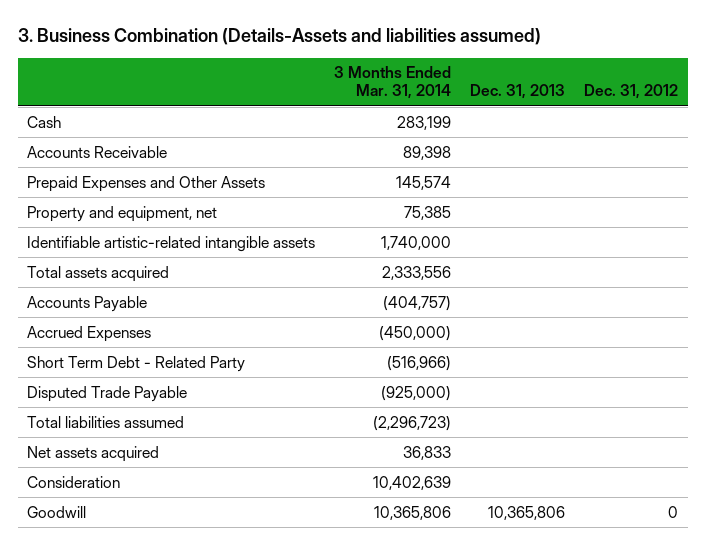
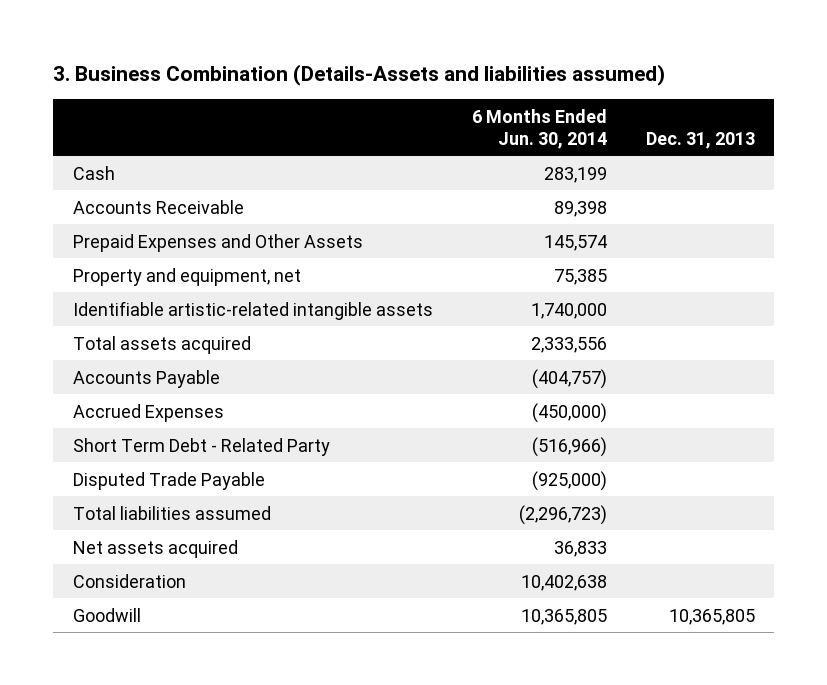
- | 3 Months Ended Mar. 31, 2014 | Dec. 31, 2013 | Dec. 31, 2012
+ | 6 Months Ended Jun. 30, 2014 | Dec. 31, 2013
- Goodwill | 10,365,806 | 10,365,806 | 0
+ Goodwill | 10,365,805 | 10,365,805

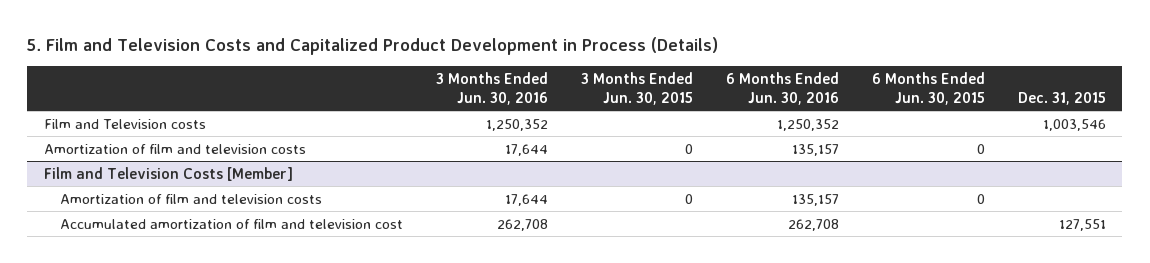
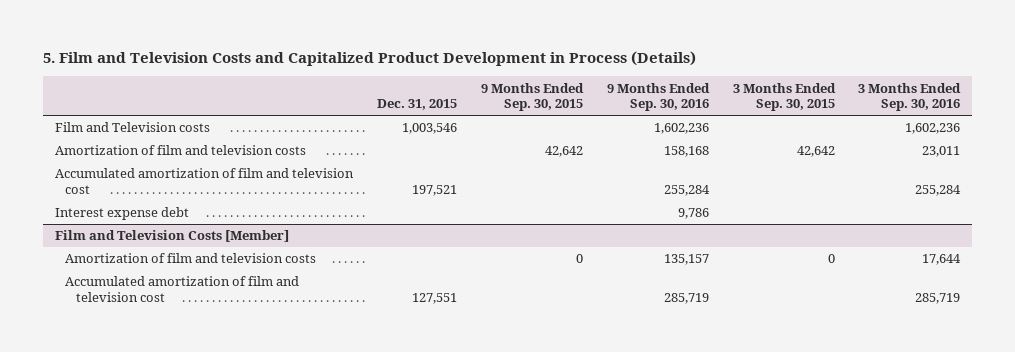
- | 3 Months Ended Jun. 30, 2016 | 3 Months Ended Jun. 30, 2015 | 6 Months Ended Jun. 30, 2016 | 6 Months Ended Jun. 30, 2015 | Dec. 31, 2015
+ | Dec. 31, 2015 | 9 Months Ended Sep. 30, 2015 | 9 Months Ended Sep. 30, 2016 | 3 Months Ended Sep. 30, 2015 | 3 Months Ended Sep. 30, 2016
+ Accumulated amortization of film and television cost | 197,521 | | 255,284 | | 255,284
+ Interest expense debt | | | 9,786 | |

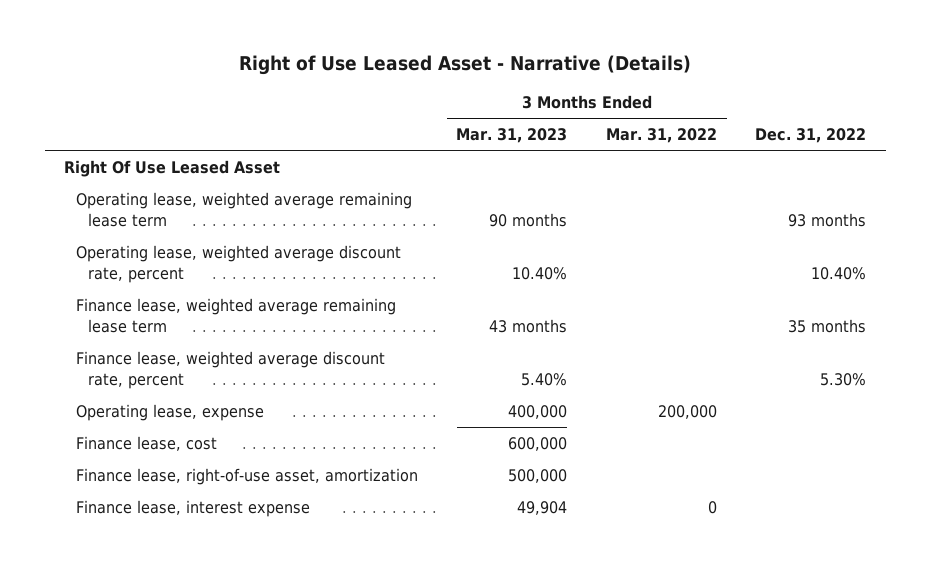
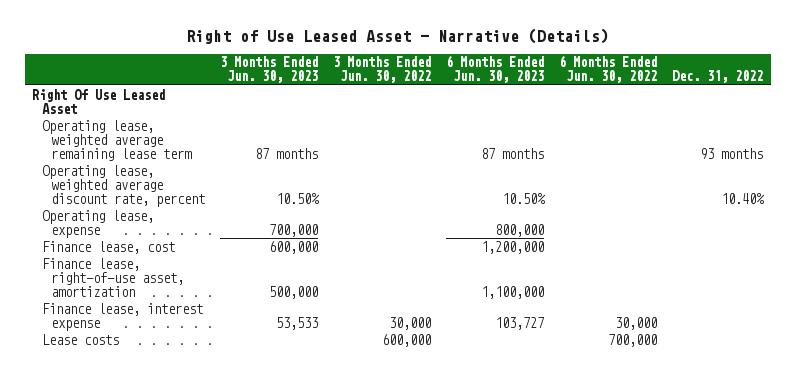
- | 3 Months Ended Mar. 31, 2023 | 3 Months Ended Mar. 31, 2022 | Dec. 31, 2022
+ | 3 Months Ended Jun. 30, 2023 | 3 Months Ended Jun. 30, 2022 | 6 Months Ended Jun. 30, 2023 | 6 Months Ended Jun. 30, 2022 | Dec. 31, 2022
- Finance lease, weighted average remaining lease term | 43 months | | 35 months
- Finance lease, weighted average discount rate, percent | 5.40% | | 5.30%
+ Lease costs | | 600,000 | | 700,000 |

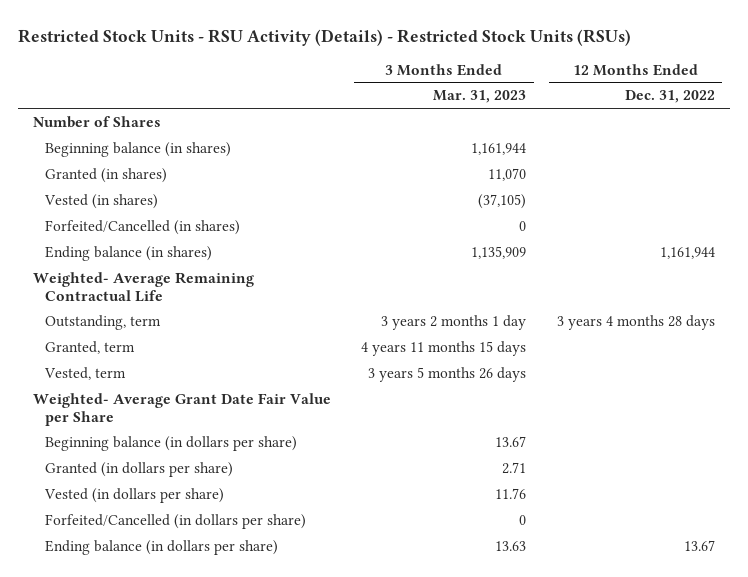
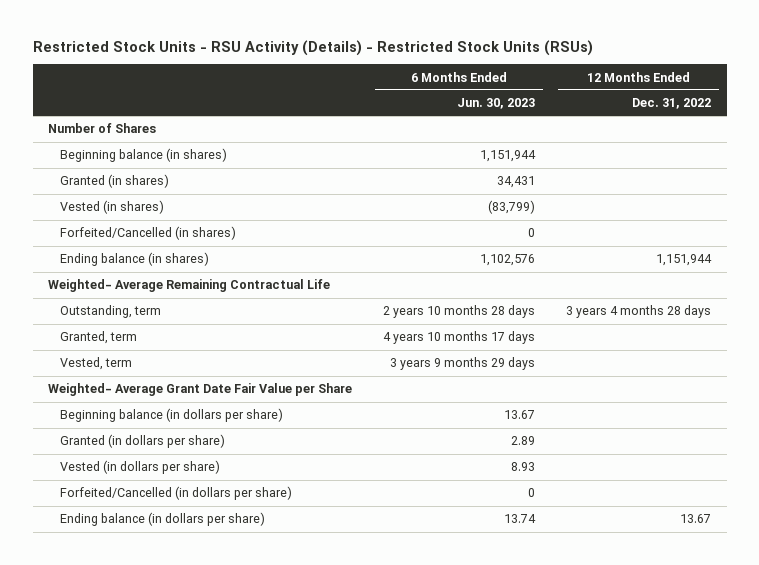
- | 3 Months Ended Mar. 31, 2023 | 12 Months Ended Dec. 31, 2022
+ | 6 Months Ended Jun. 30, 2023 | 12 Months Ended Dec. 31, 2022
- Ending balance (in shares) | 1,135,909 | 1,161,944
+ Ending balance (in shares) | 1,102,576 | 1,151,944

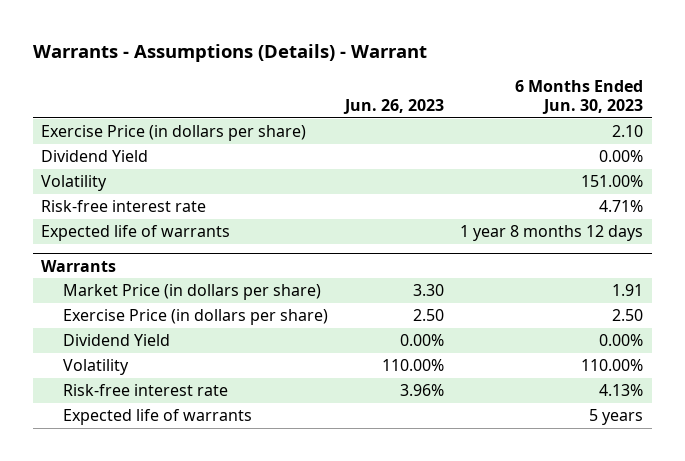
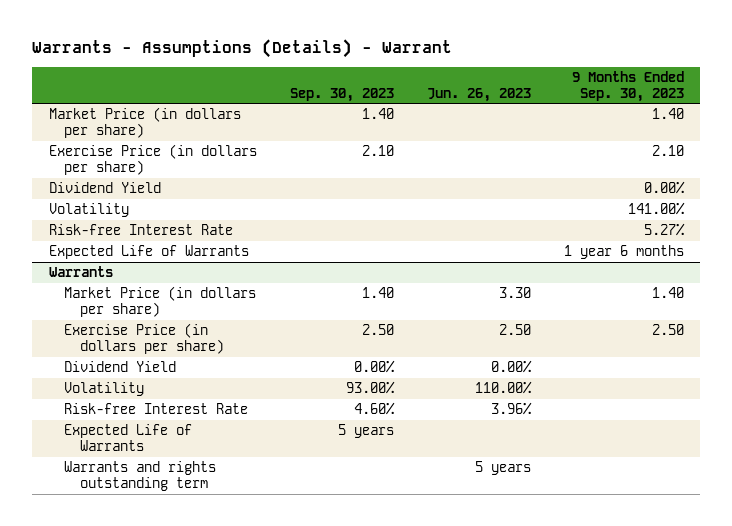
- | Jun. 26, 2023 | 6 Months Ended Jun. 30, 2023
+ | Sep. 30, 2023 | Jun. 26, 2023 | 9 Months Ended Sep. 30, 2023
+ Market Price (in dollars per share) | 1.40 | | 1.40
- Risk-free interest rate | | 4.71%
- Expected life of warrants | | 1 year 8 months 12 days
+ Risk-free Interest Rate | | | 5.27%
+ Expected Life of Warrants | | | 1 year 6 months
@ Warrants
- Risk-free interest rate | 3.96% | 4.13%
- Expected life of warrants | | 5 years
+ Risk-free Interest Rate | 4.60% | 3.96% |
+ Expected Life of Warrants | 5 years | |
+ Warrants and rights outstanding term | | 5 years |

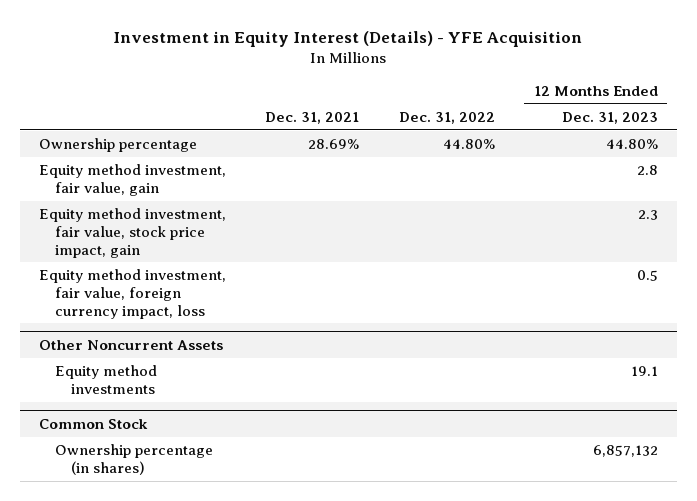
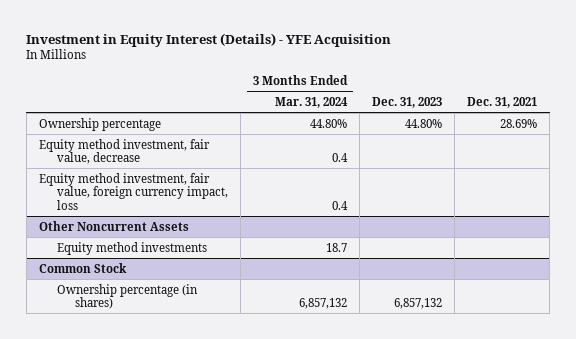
- | Dec. 31, 2021 | Dec. 31, 2022 | 12 Months Ended Dec. 31, 2023
+ | 3 Months Ended Mar. 31, 2024 | Dec. 31, 2023 | Dec. 31, 2021
- Equity method investment, fair value, gain | | | 2.8
- Equity method investment, fair value, stock price impact, gain | | | 2.3
+ Equity method investment, fair value, decrease | 0.4 | |

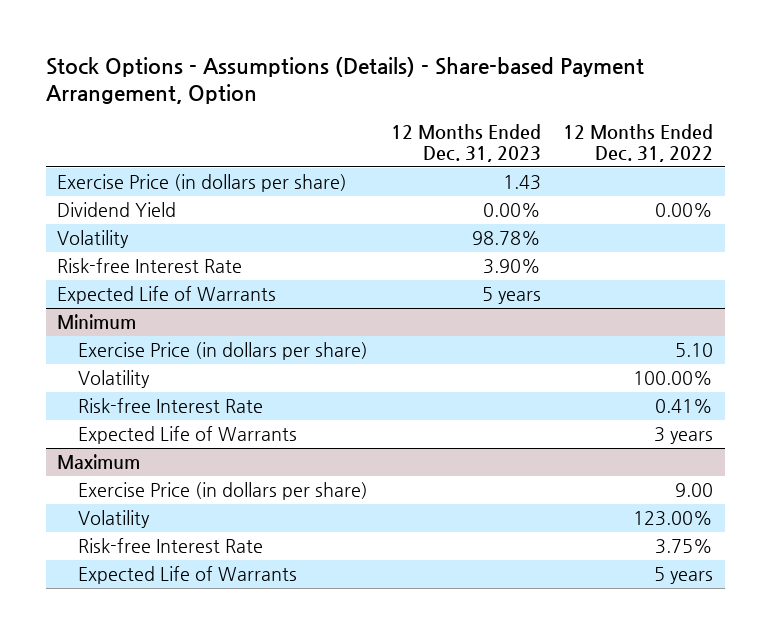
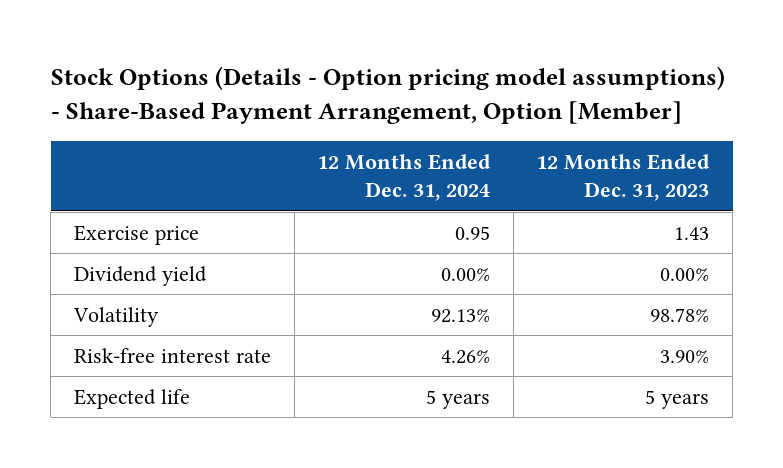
- Stock Options - Assumptions (Details) - Share-based Payment Arrangement, Option
+ Stock Options (Details - Option pricing model assumptions) - Share-Based Payment Arrangement, Option [Member]
- | 12 Months Ended Dec. 31, 2023 | 12 Months Ended Dec. 31, 2022
+ | 12 Months Ended Dec. 31, 2024 | 12 Months Ended Dec. 31, 2023
- Exercise Price (in dollars per share) | 1.43 |
- Dividend Yield | 0.00% | 0.00%
+ Exercise price | 0.95 | 1.43
+ Dividend yield | 0.00% | 0.00%
- Risk-free Interest Rate | 3.90% |
- Expected Life of Warrants | 5 years |
- Minimum
- Exercise Price (in dollars per share) | | 5.10
- Volatility | | 100.00%
- Risk-free Interest Rate | | 0.41%
- Expected Life of Warrants | | 3 years
- Maximum
- Exercise Price (in dollars per share) | | 9.00
- Volatility | | 123.00%
- Risk-free Interest Rate | | 3.75%
- Expected Life of Warrants | | 5 years
+ Risk-free interest rate | 4.26% | 3.90%
+ Expected life | 5 years | 5 years

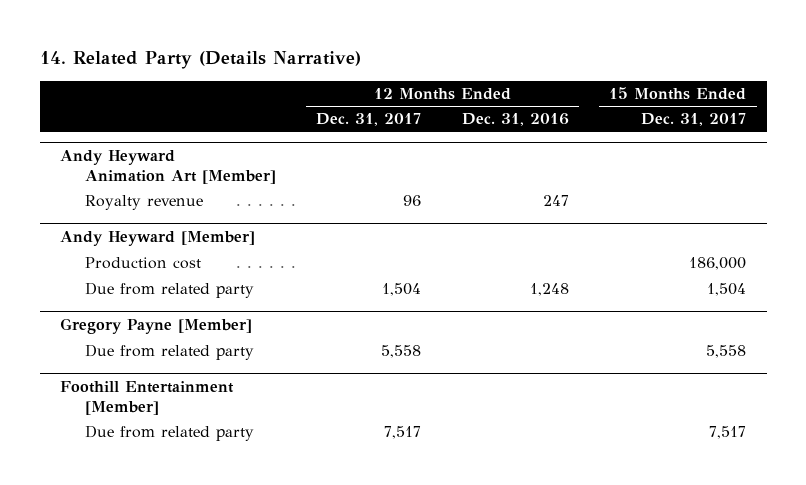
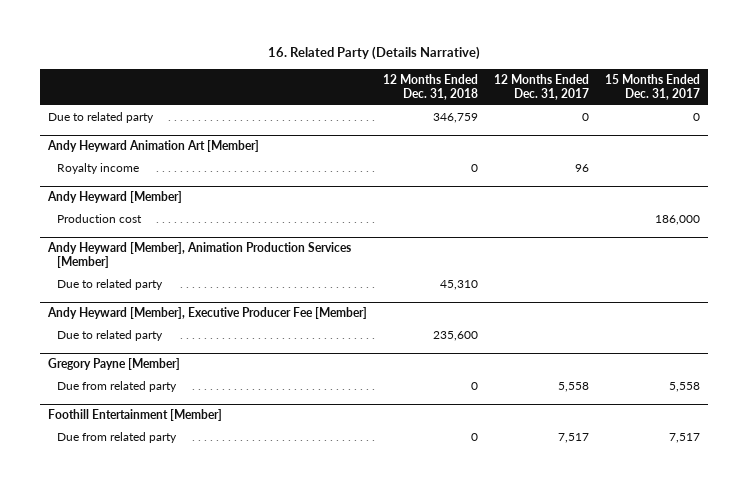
- 14. Related Party (Details Narrative)
+ 16. Related Party (Details Narrative)
- | 12 Months Ended Dec. 31, 2017 | 12 Months Ended Dec. 31, 2016 | 15 Months Ended Dec. 31, 2017
+ | 12 Months Ended Dec. 31, 2018 | 12 Months Ended Dec. 31, 2017 | 15 Months Ended Dec. 31, 2017
+ Due to related party | 346,759 | 0 | 0
@ Andy Heyward Animation Art [Member]
- Royalty revenue | 96 | 247 |
+ Royalty income | 0 | 96 |
@ Andy Heyward [Member]
- Due from related party | 1,504 | 1,248 | 1,504
+ Andy Heyward [Member], Animation Production Services [Member]
+ Due to related party | 45,310 | |
+ Andy Heyward [Member], Executive Producer Fee [Member]
+ Due to related party | 235,600 | |

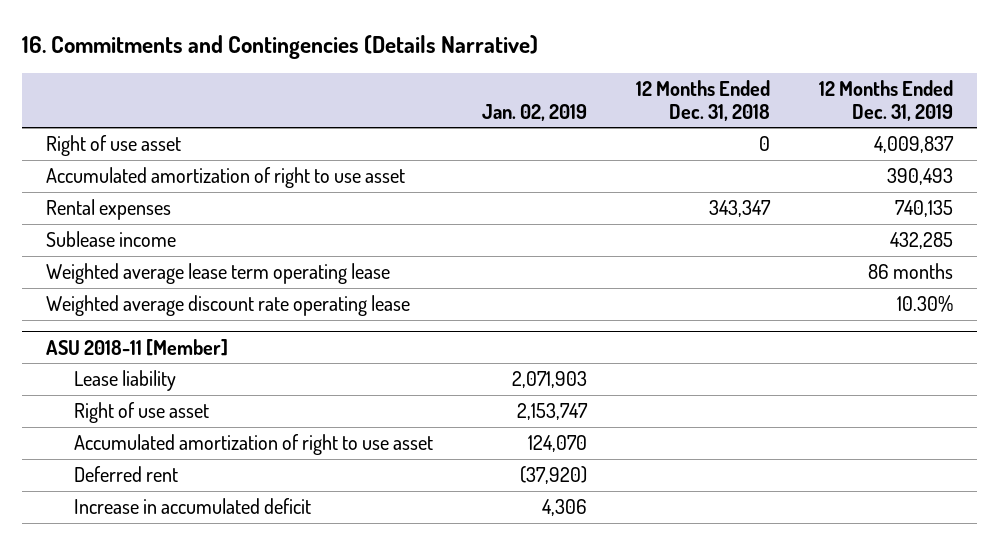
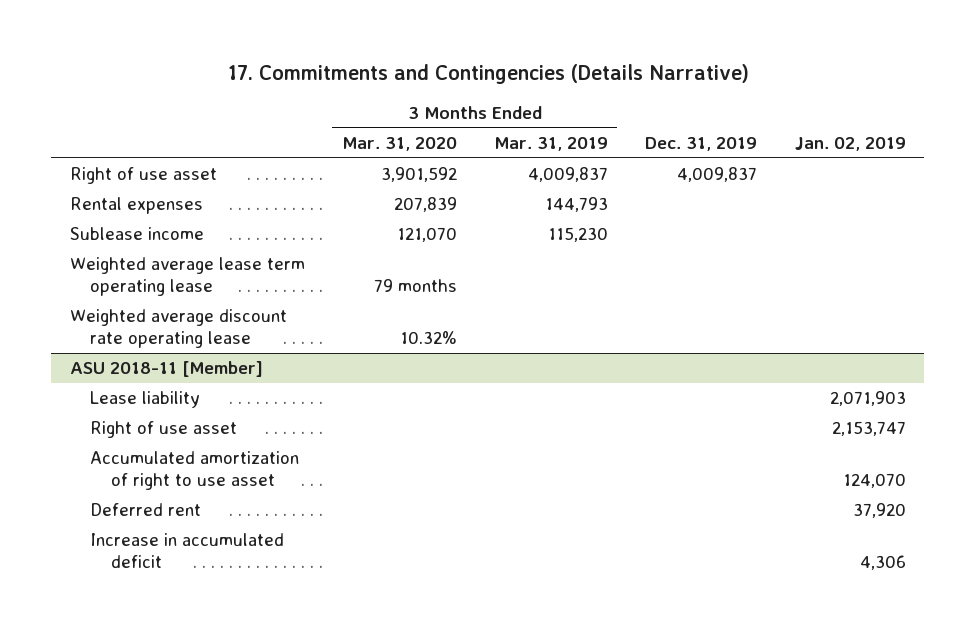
- 16. Commitments and Contingencies (Details Narrative)
+ 17. Commitments and Contingencies (Details Narrative)
- | Jan. 02, 2019 | 12 Months Ended Dec. 31, 2018 | 12 Months Ended Dec. 31, 2019
+ | 3 Months Ended Mar. 31, 2020 | 3 Months Ended Mar. 31, 2019 | Dec. 31, 2019 | Jan. 02, 2019
- Accumulated amortization of right to use asset | | | 390,493
@ ASU 2018-11 [Member]
- Deferred rent | (37,920) | |
+ Deferred rent | | | | 37,920

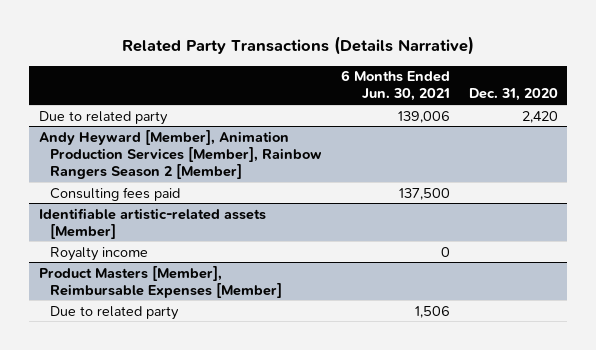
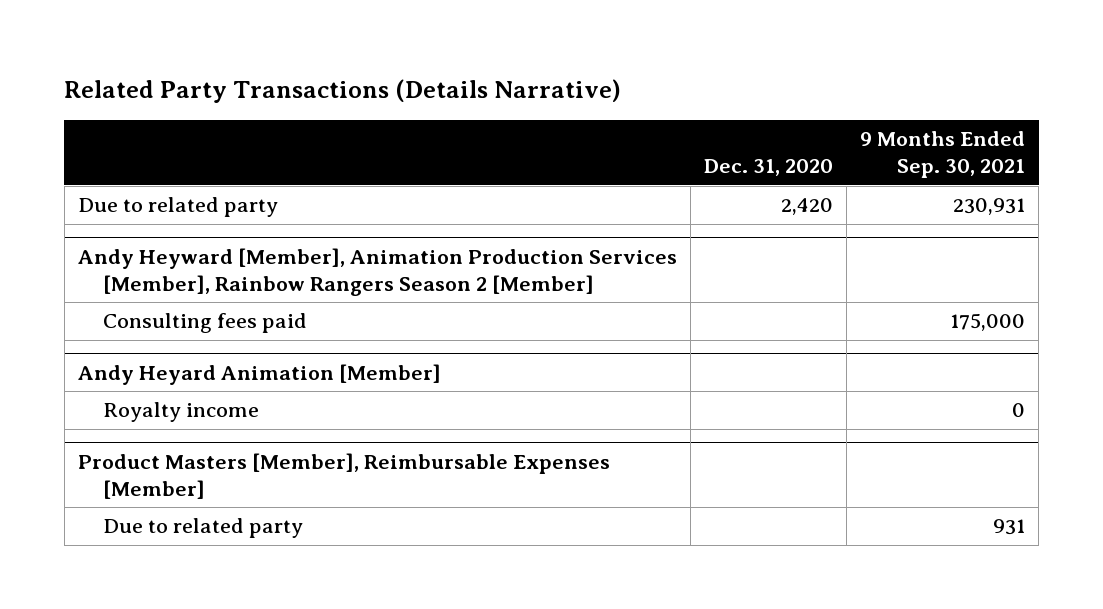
- | 6 Months Ended Jun. 30, 2021 | Dec. 31, 2020
+ | Dec. 31, 2020 | 9 Months Ended Sep. 30, 2021
- Identifiable artistic-related assets [Member]
+ Andy Heyard Animation [Member]

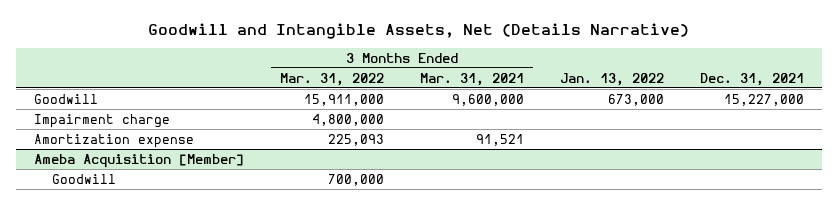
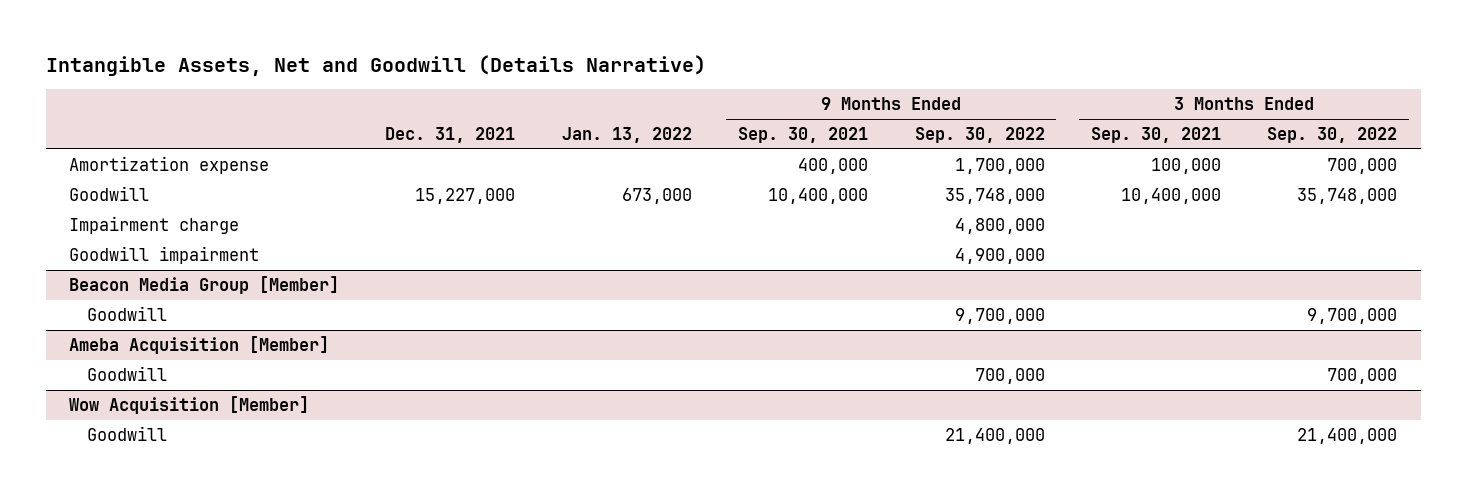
- Goodwill and Intangible Assets, Net (Details Narrative)
+ Intangible Assets, Net and Goodwill (Details Narrative)
- | 3 Months Ended Mar. 31, 2022 | 3 Months Ended Mar. 31, 2021 | Jan. 13, 2022 | Dec. 31, 2021
+ | Dec. 31, 2021 | Jan. 13, 2022 | 9 Months Ended Sep. 30, 2021 | 9 Months Ended Sep. 30, 2022 | 3 Months Ended Sep. 30, 2021 | 3 Months Ended Sep. 30, 2022
moved up: Amortization expense | | | 400,000 | 1,700,000 | 100,000 | 700,000
+ Goodwill impairment | | | | 4,900,000 | |
+ Beacon Media Group [Member]
+ Goodwill | | | | 9,700,000 | | 9,700,000
+ Wow Acquisition [Member]
+ Goodwill | | | | 21,400,000 | | 21,400,000

